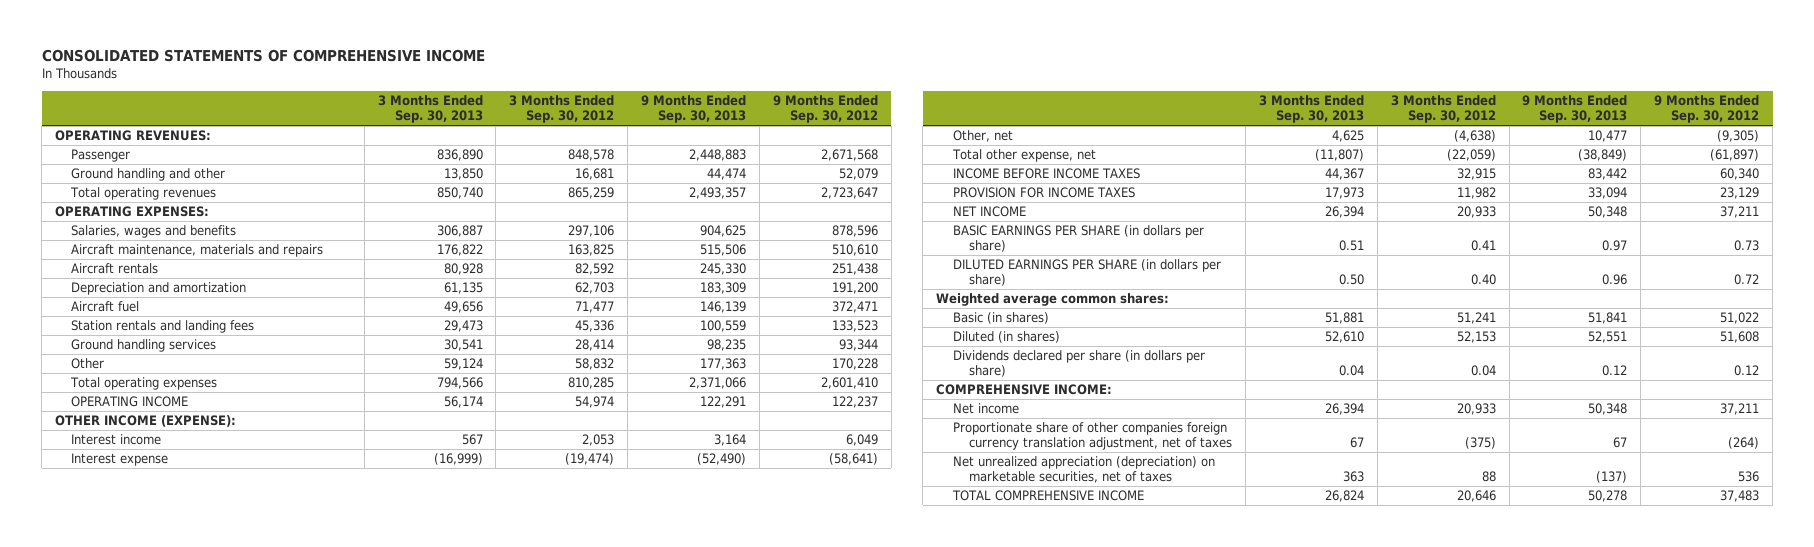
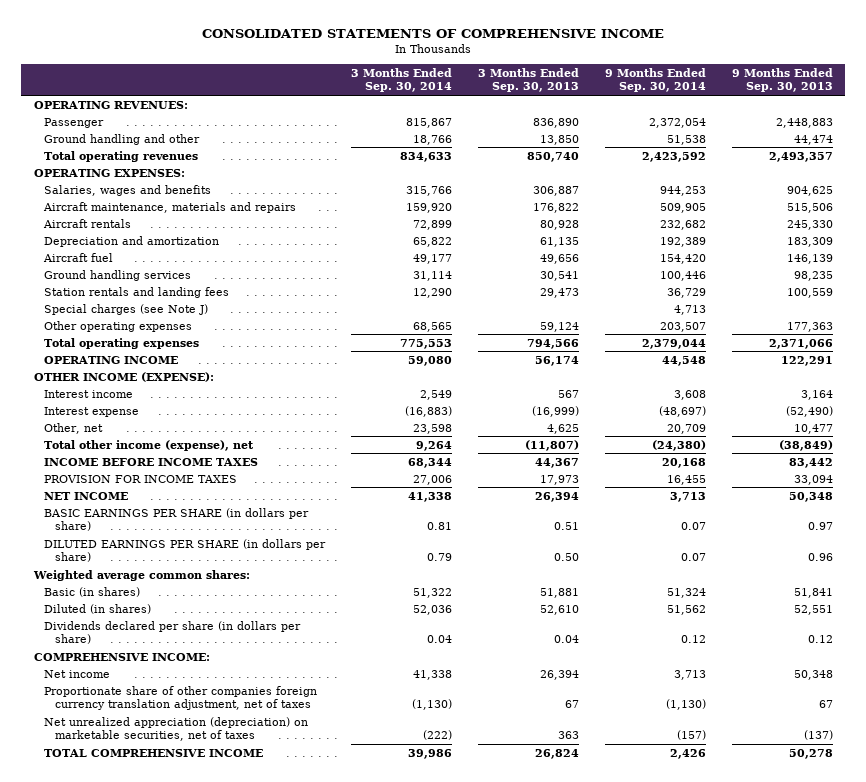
- | 3 Months Ended Sep. 30, 2013 | 3 Months Ended Sep. 30, 2012 | 9 Months Ended Sep. 30, 2013 | 9 Months Ended Sep. 30, 2012
+ | 3 Months Ended Sep. 30, 2014 | 3 Months Ended Sep. 30, 2013 | 9 Months Ended Sep. 30, 2014 | 9 Months Ended Sep. 30, 2013
- Other | 59,124 | 58,832 | 177,363 | 170,228
moved down: Station rentals and landing fees | 12,290 | 29,473 | 36,729 | 100,559
+ Special charges (see Note J) | | | 4,713 |
+ Other operating expenses | 68,565 | 59,124 | 203,507 | 177,363
- Total other expense, net | (11,807) | (22,059) | (38,849) | (61,897)
+ Total other income (expense), net | 9,264 | (11,807) | (24,380) | (38,849)

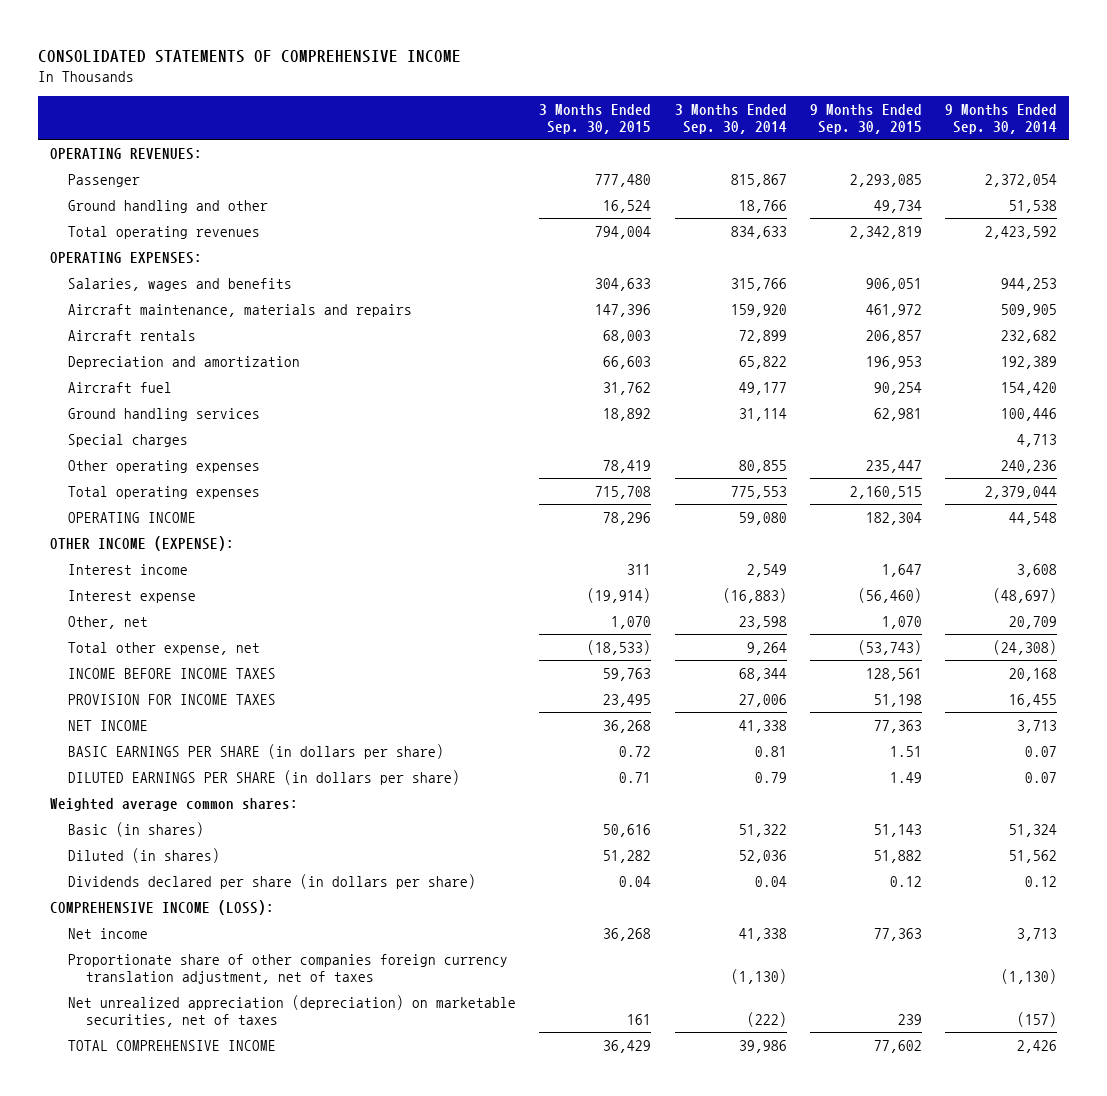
- | 3 Months Ended Sep. 30, 2014 | 3 Months Ended Sep. 30, 2013 | 9 Months Ended Sep. 30, 2014 | 9 Months Ended Sep. 30, 2013
+ | 3 Months Ended Sep. 30, 2015 | 3 Months Ended Sep. 30, 2014 | 9 Months Ended Sep. 30, 2015 | 9 Months Ended Sep. 30, 2014
- Station rentals and landing fees | 12,290 | 29,473 | 36,729 | 100,559
- Special charges (see Note J) | | | 4,713 |
- Other operating expenses | 68,565 | 59,124 | 203,507 | 177,363
+ Special charges | | | | 4,713
+ Other operating expenses | 78,419 | 80,855 | 235,447 | 240,236
- Total other income (expense), net | 9,264 | (11,807) | (24,380) | (38,849)
+ Total other expense, net | (18,533) | 9,264 | (53,743) | (24,308)
- COMPREHENSIVE INCOME:
+ COMPREHENSIVE INCOME (LOSS):

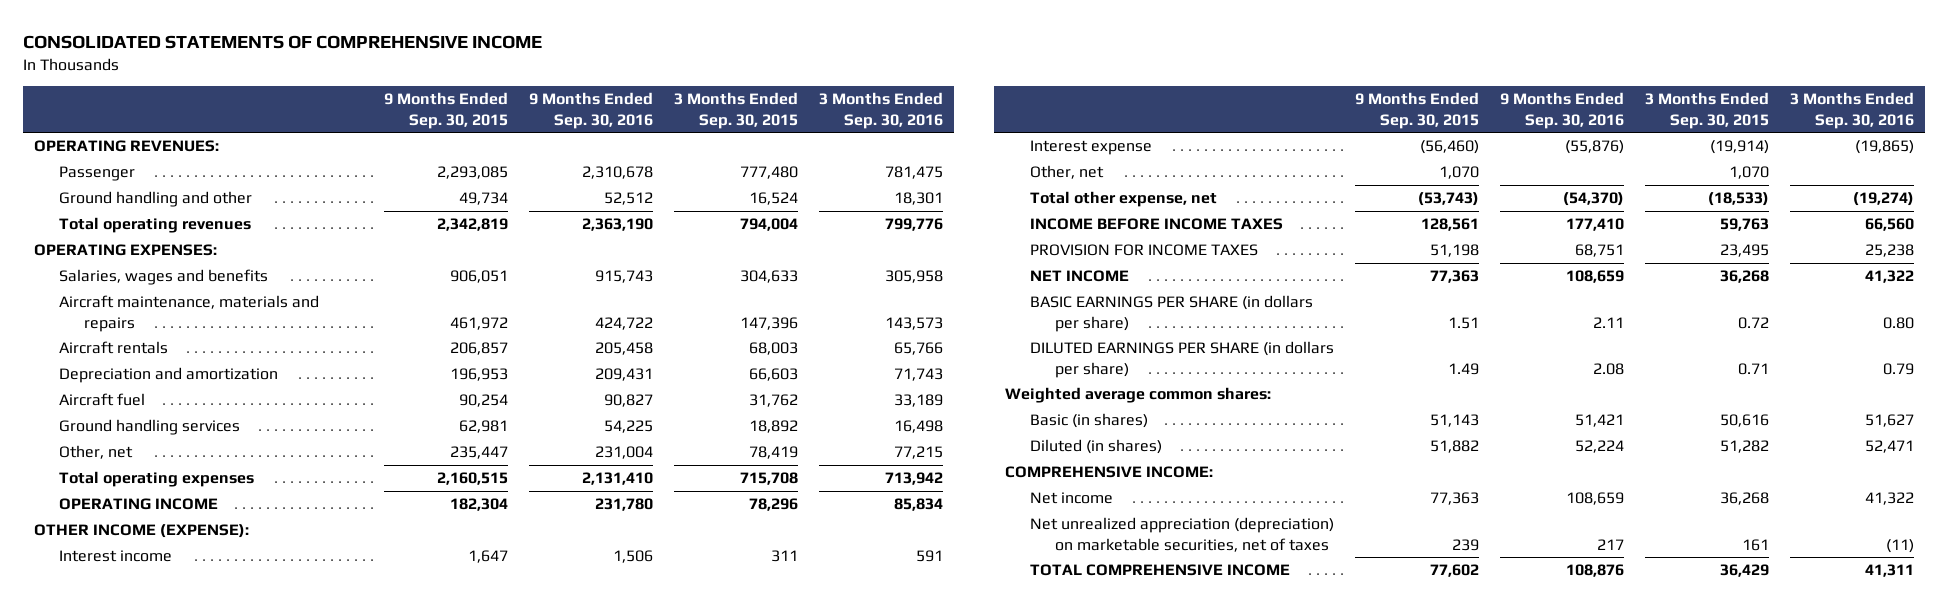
- | 3 Months Ended Sep. 30, 2015 | 3 Months Ended Sep. 30, 2014 | 9 Months Ended Sep. 30, 2015 | 9 Months Ended Sep. 30, 2014
+ | 9 Months Ended Sep. 30, 2015 | 9 Months Ended Sep. 30, 2016 | 3 Months Ended Sep. 30, 2015 | 3 Months Ended Sep. 30, 2016
- Special charges | | | | 4,713
- Other operating expenses | 78,419 | 80,855 | 235,447 | 240,236
+ Other, net | 235,447 | 231,004 | 78,419 | 77,215
- Dividends declared per share (in dollars per share) | 0.04 | 0.04 | 0.12 | 0.12
- COMPREHENSIVE INCOME (LOSS):
+ COMPREHENSIVE INCOME:
- Proportionate share of other companies foreign currency translation adjustment, net of taxes | | (1,130) | | (1,130)

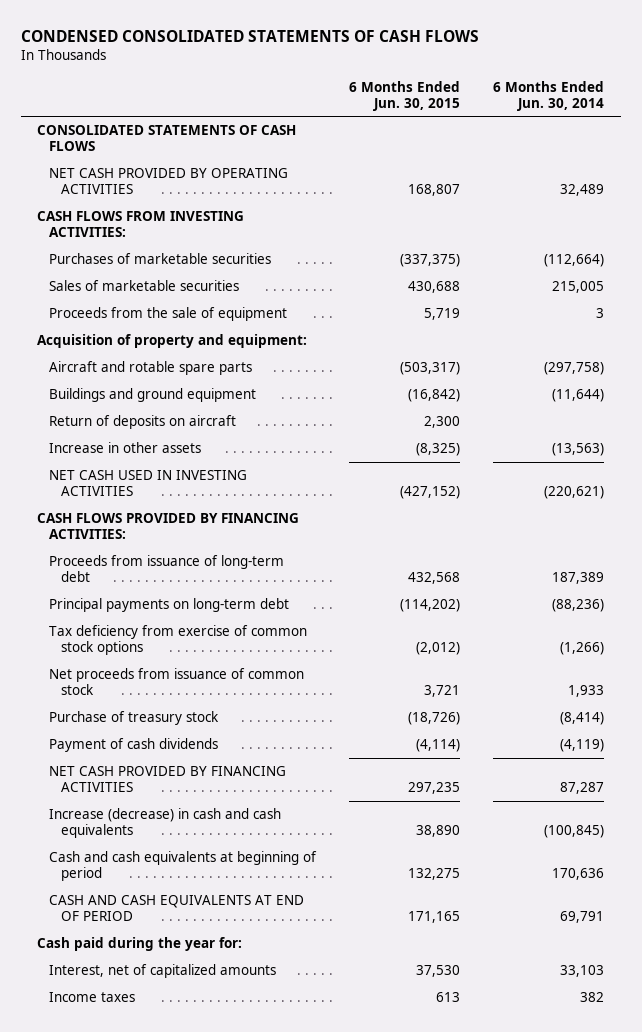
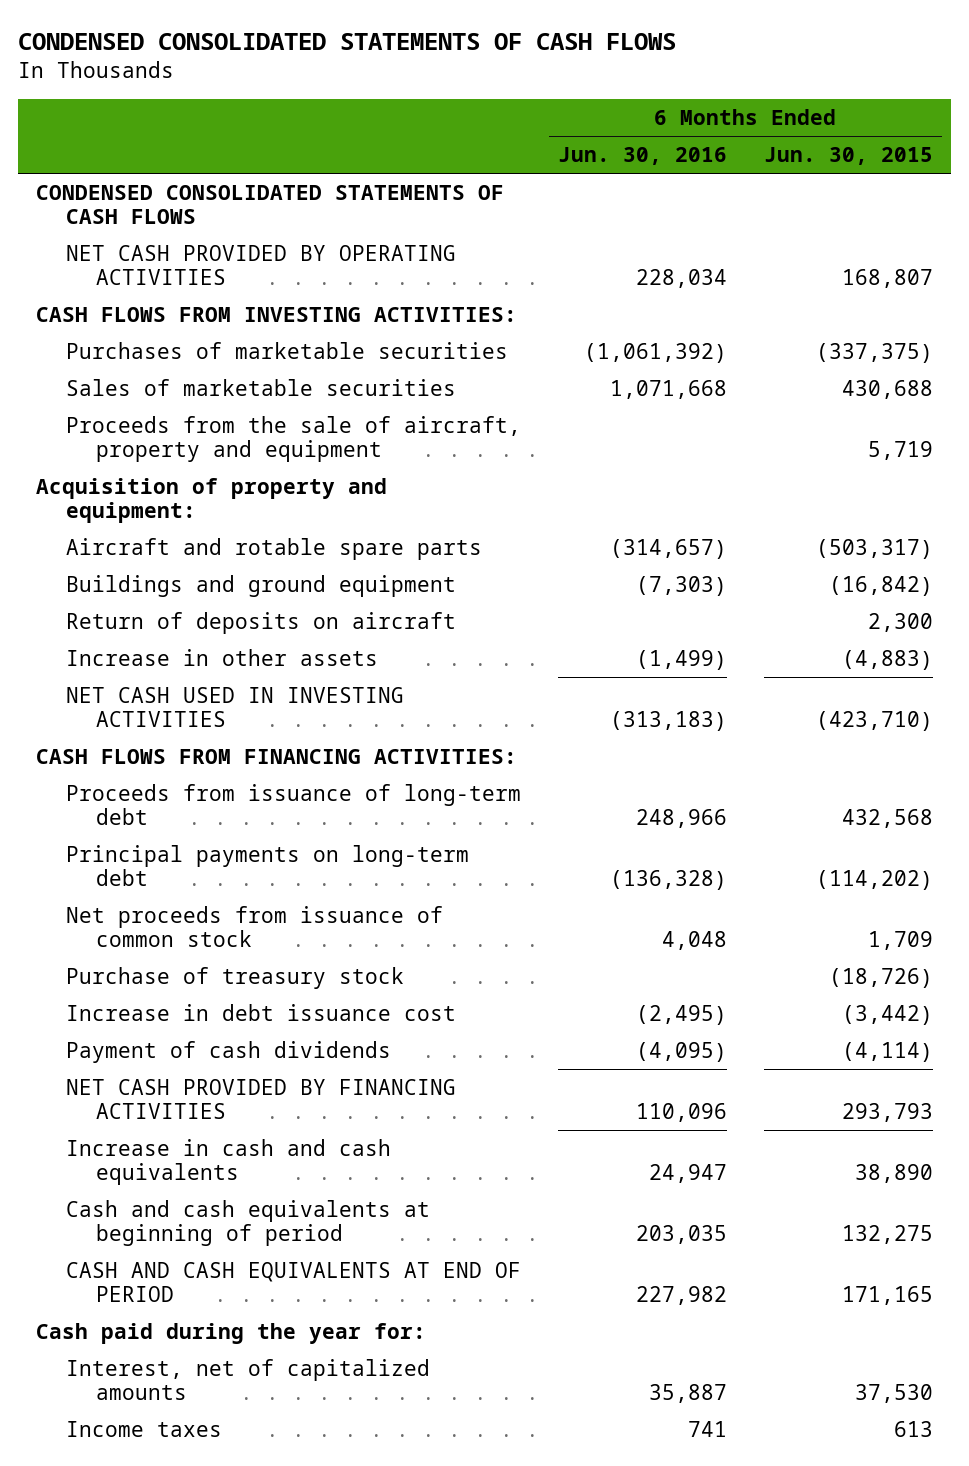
- | 6 Months Ended Jun. 30, 2015 | 6 Months Ended Jun. 30, 2014
+ | 6 Months Ended Jun. 30, 2016 | 6 Months Ended Jun. 30, 2015
- CONSOLIDATED STATEMENTS OF CASH FLOWS
+ CONDENSED CONSOLIDATED STATEMENTS OF CASH FLOWS
- Proceeds from the sale of equipment | 5,719 | 3
+ Proceeds from the sale of aircraft, property and equipment | | 5,719
- Increase in other assets | (8,325) | (13,563)
- NET CASH USED IN INVESTING ACTIVITIES | (427,152) | (220,621)
- CASH FLOWS PROVIDED BY FINANCING ACTIVITIES:
+ Increase in other assets | (1,499) | (4,883)
+ NET CASH USED IN INVESTING ACTIVITIES | (313,183) | (423,710)
+ CASH FLOWS FROM FINANCING ACTIVITIES:
- Tax deficiency from exercise of common stock options | (2,012) | (1,266)
- Net proceeds from issuance of common stock | 3,721 | 1,933
+ Net proceeds from issuance of common stock | 4,048 | 1,709
+ Increase in debt issuance cost | (2,495) | (3,442)
- NET CASH PROVIDED BY FINANCING ACTIVITIES | 297,235 | 87,287
- Increase (decrease) in cash and cash equivalents | 38,890 | (100,845)
+ NET CASH PROVIDED BY FINANCING ACTIVITIES | 110,096 | 293,793
+ Increase in cash and cash equivalents | 24,947 | 38,890

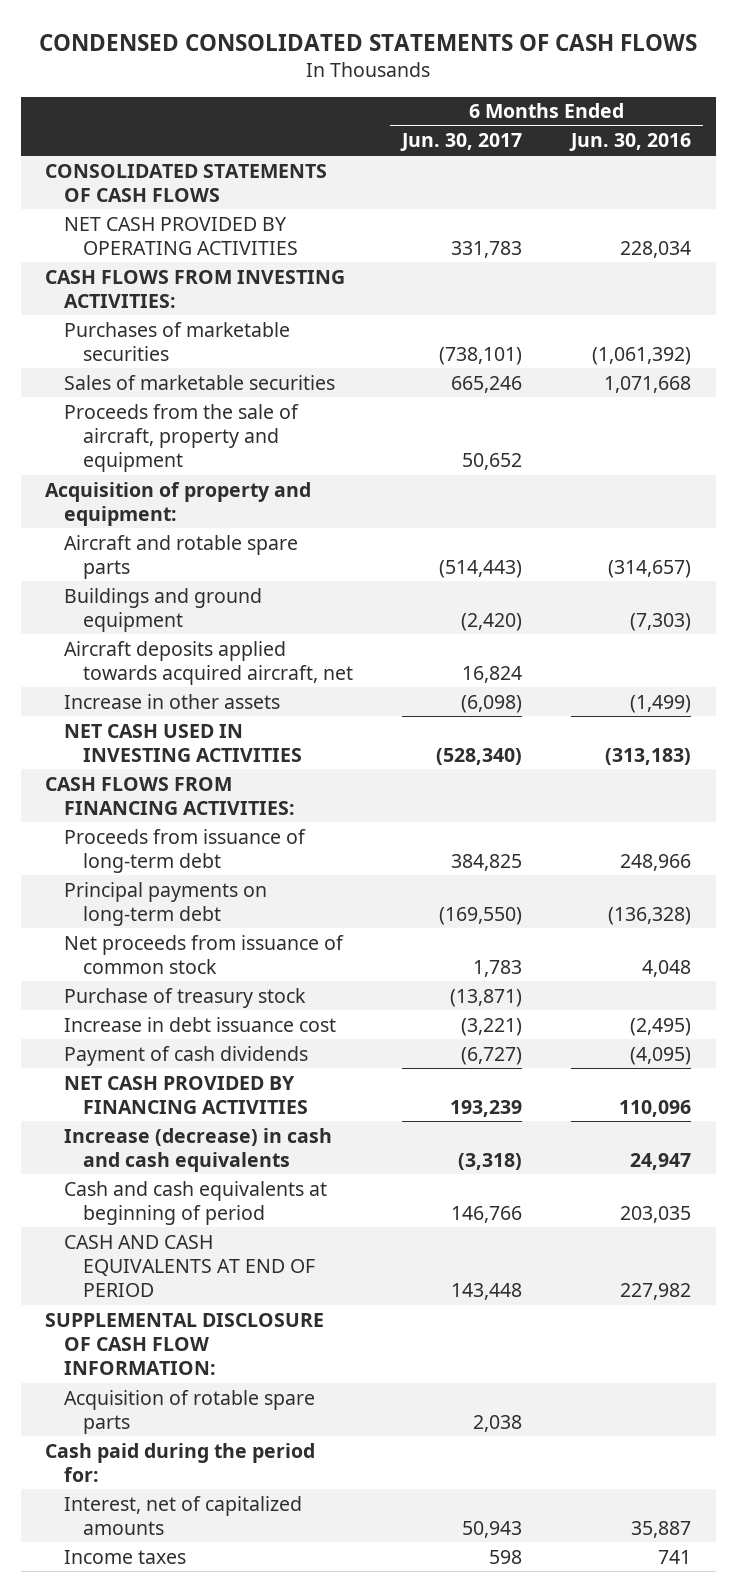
- | 6 Months Ended Jun. 30, 2016 | 6 Months Ended Jun. 30, 2015
+ | 6 Months Ended Jun. 30, 2017 | 6 Months Ended Jun. 30, 2016
- CONDENSED CONSOLIDATED STATEMENTS OF CASH FLOWS
+ CONSOLIDATED STATEMENTS OF CASH FLOWS
- Return of deposits on aircraft | | 2,300
+ Aircraft deposits applied towards acquired aircraft, net | 16,824 |
- Increase in cash and cash equivalents | 24,947 | 38,890
+ Increase (decrease) in cash and cash equivalents | (3,318) | 24,947
- Cash paid during the year for:
+ SUPPLEMENTAL DISCLOSURE OF CASH FLOW INFORMATION:
+ Acquisition of rotable spare parts | 2,038 |
+ Cash paid during the period for:

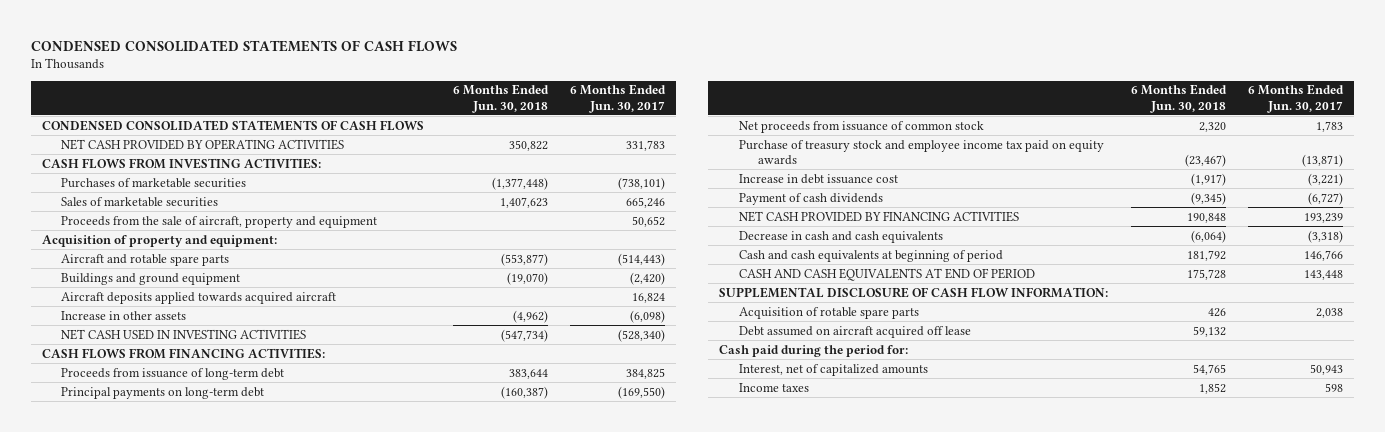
- | 6 Months Ended Jun. 30, 2017 | 6 Months Ended Jun. 30, 2016
+ | 6 Months Ended Jun. 30, 2018 | 6 Months Ended Jun. 30, 2017
- CONSOLIDATED STATEMENTS OF CASH FLOWS
+ CONDENSED CONSOLIDATED STATEMENTS OF CASH FLOWS
- Aircraft deposits applied towards acquired aircraft, net | 16,824 |
+ Aircraft deposits applied towards acquired aircraft | | 16,824
- Purchase of treasury stock | (13,871) |
+ Purchase of treasury stock and employee income tax paid on equity awards | (23,467) | (13,871)
- Increase (decrease) in cash and cash equivalents | (3,318) | 24,947
+ Decrease in cash and cash equivalents | (6,064) | (3,318)
+ Debt assumed on aircraft acquired off lease | 59,132 |

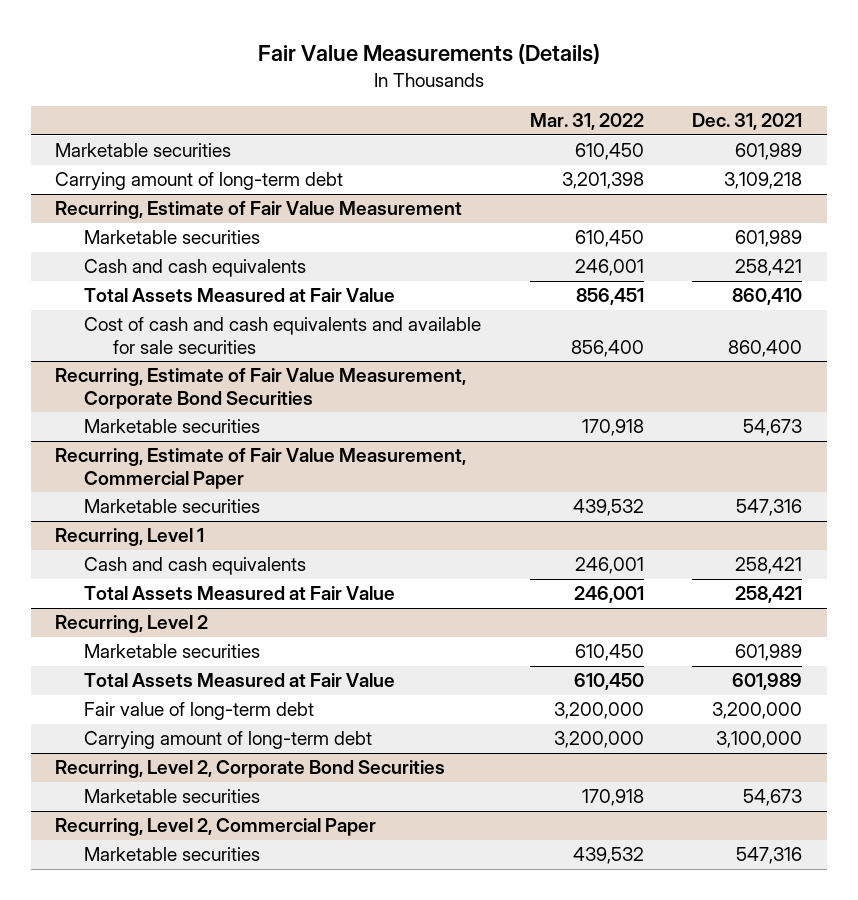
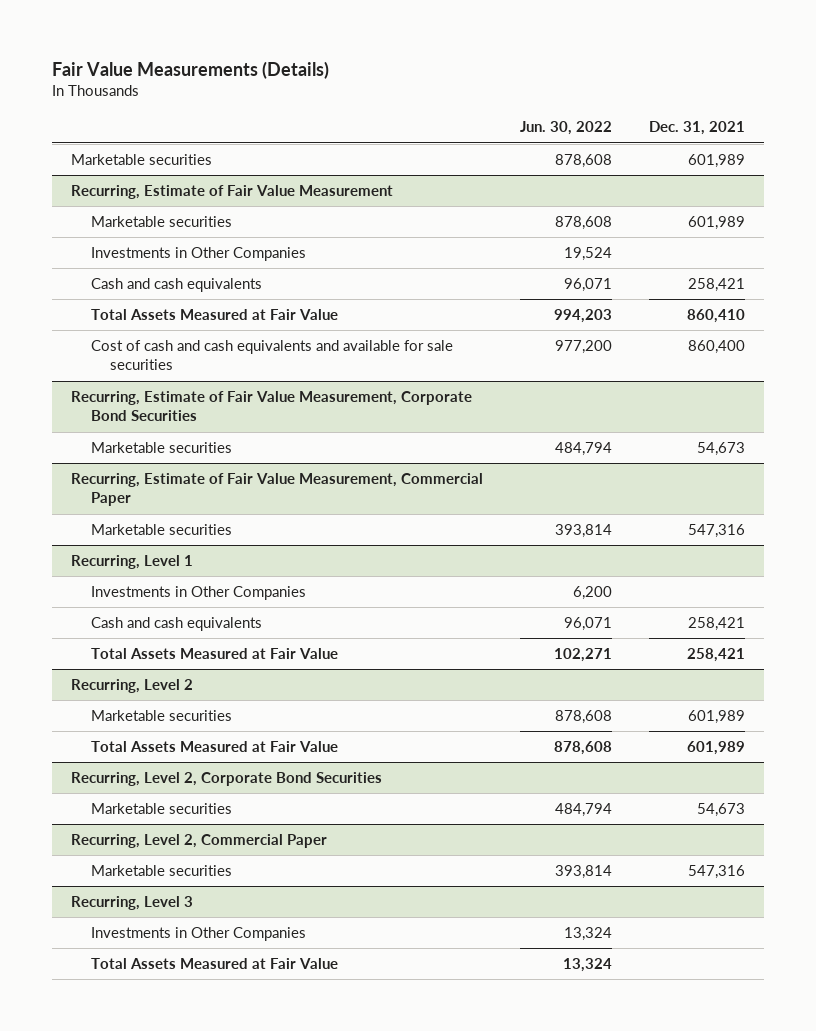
- | Mar. 31, 2022 | Dec. 31, 2021
+ | Jun. 30, 2022 | Dec. 31, 2021
- Carrying amount of long-term debt | 3,201,398 | 3,109,218
@ Recurring, Estimate of Fair Value Measurement
+ Investments in Other Companies | 19,524 |
@ Recurring, Level 1
+ Investments in Other Companies | 6,200 |
@ Recurring, Level 2
- Fair value of long-term debt | 3,200,000 | 3,200,000
- Carrying amount of long-term debt | 3,200,000 | 3,100,000
+ Recurring, Level 3
+ Investments in Other Companies | 13,324 |
+ Total Assets Measured at Fair Value | 13,324 |

